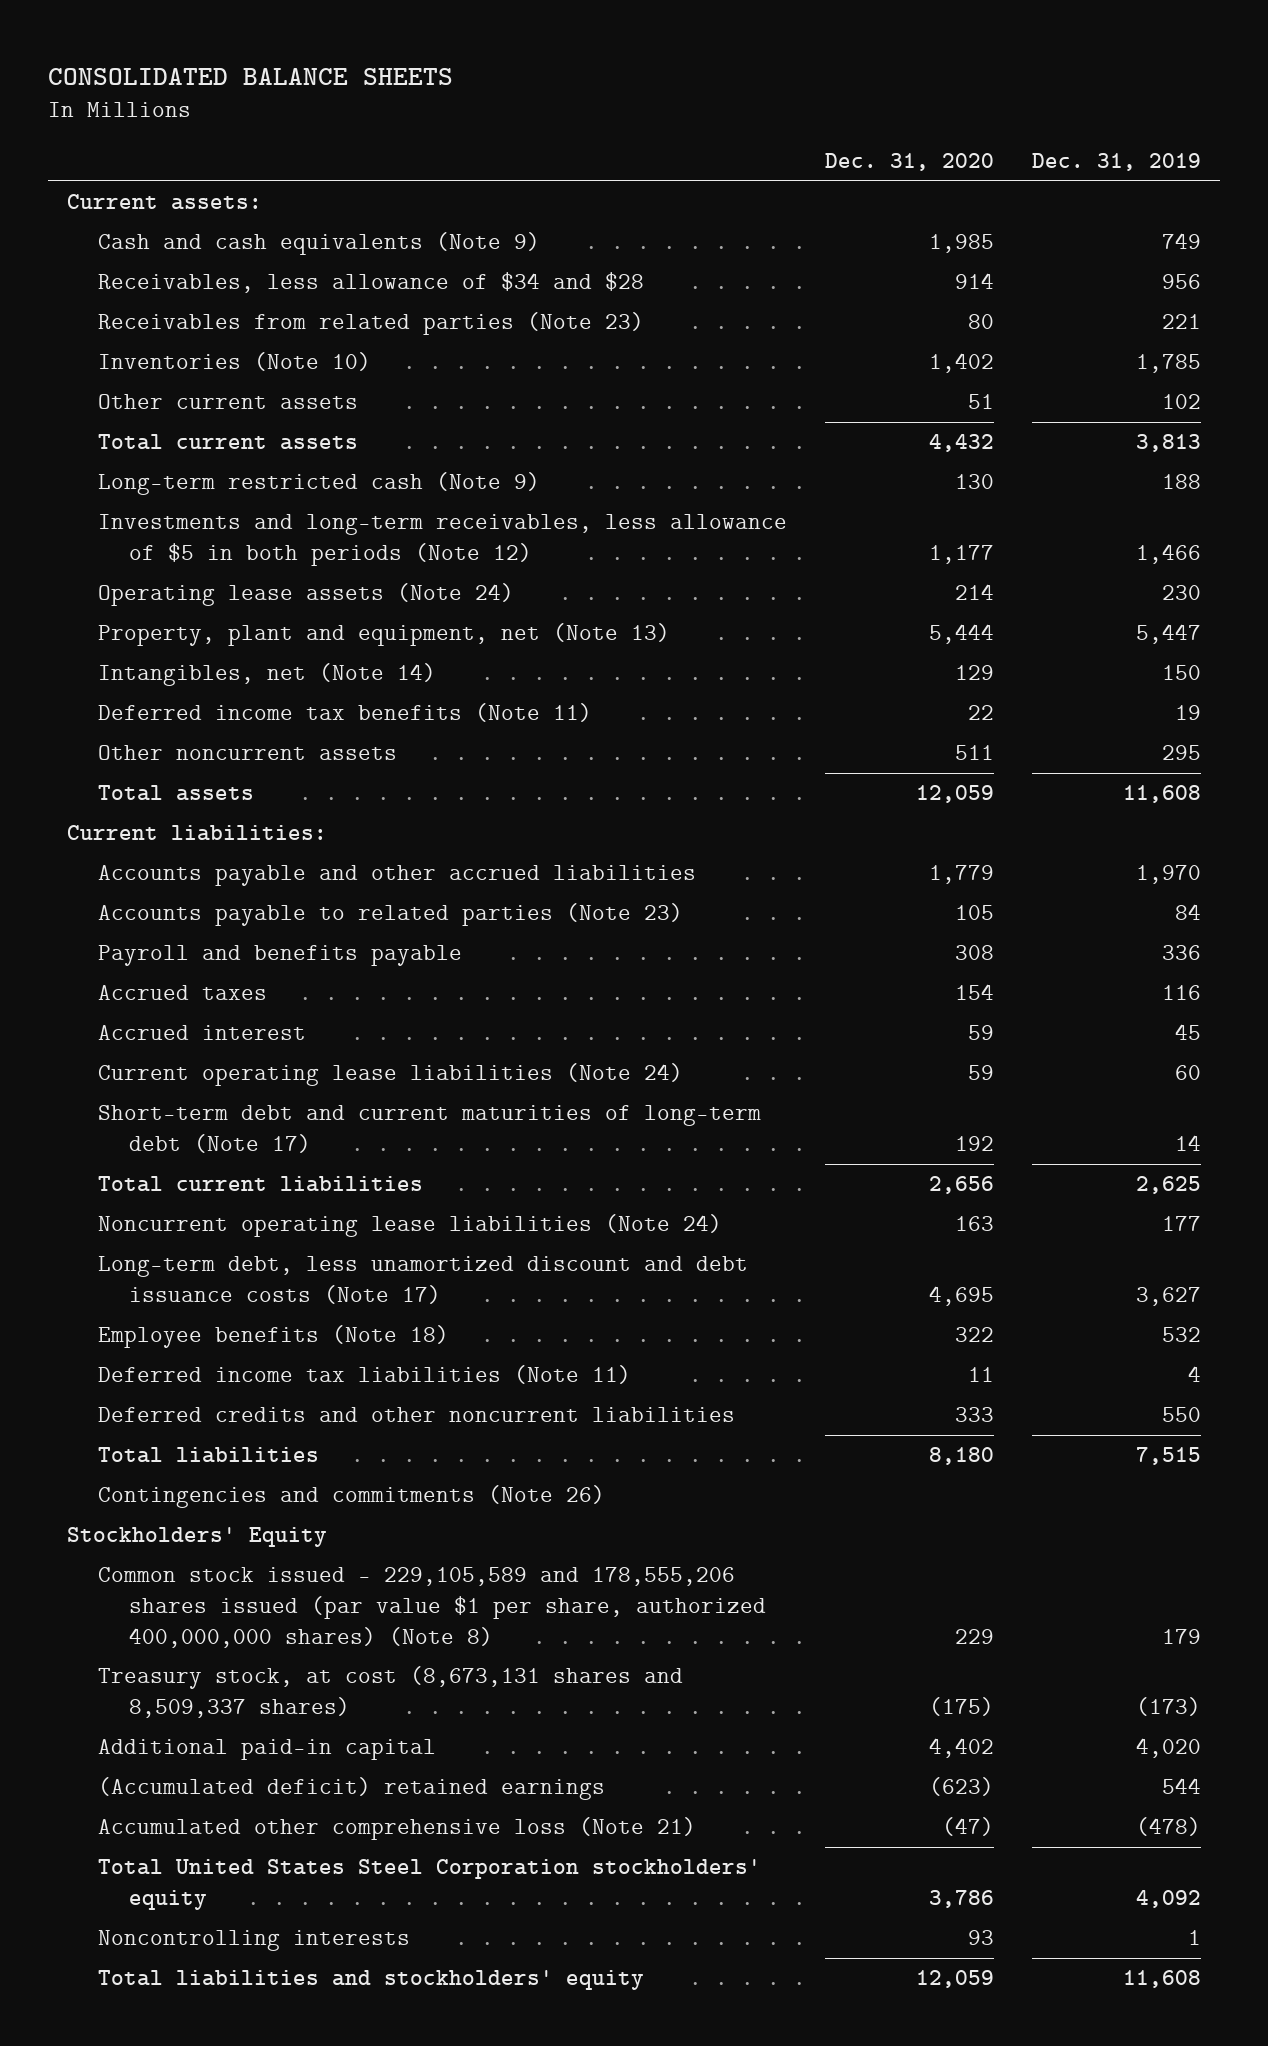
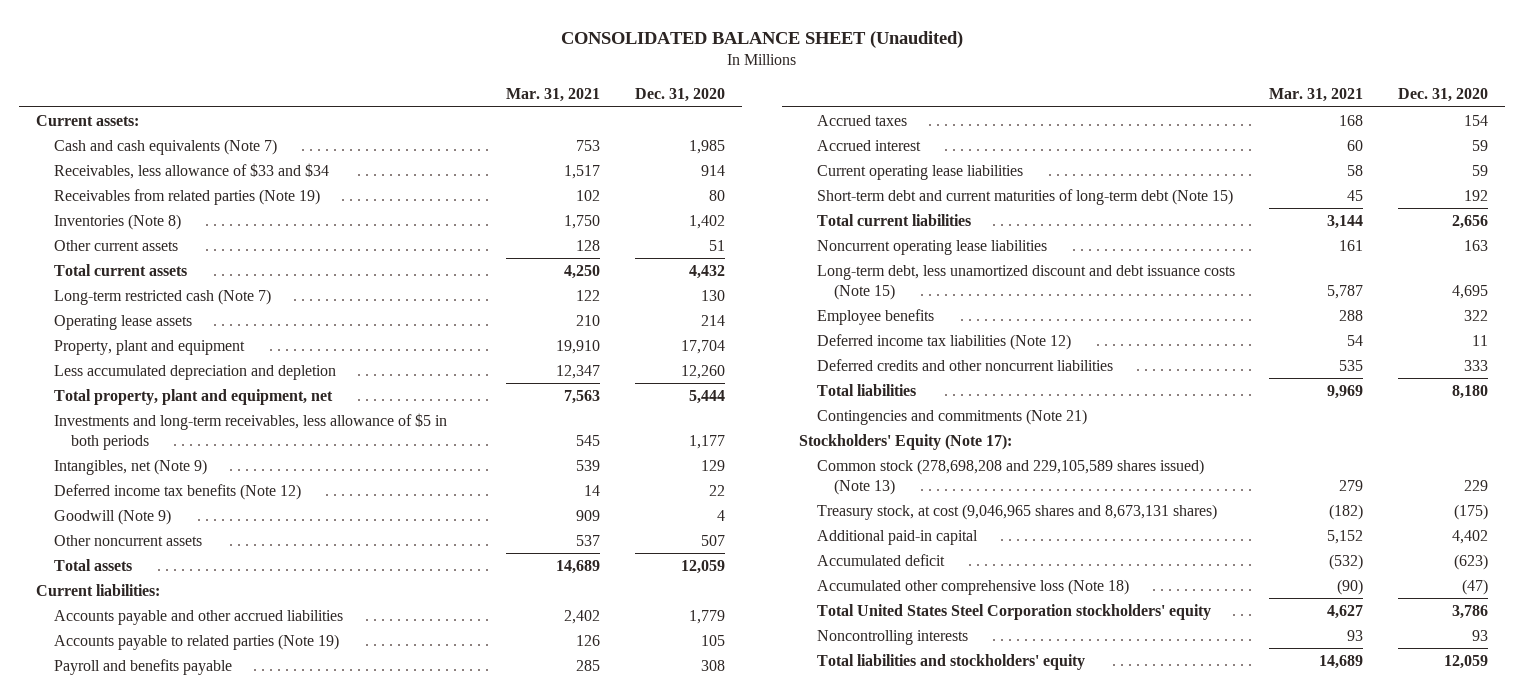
- CONSOLIDATED BALANCE SHEETS
+ CONSOLIDATED BALANCE SHEET (Unaudited)
- | Dec. 31, 2020 | Dec. 31, 2019
+ | Mar. 31, 2021 | Dec. 31, 2020
- Cash and cash equivalents (Note 9) | 1,985 | 749
- Receivables, less allowance of $34 and $28 | 914 | 956
- Receivables from related parties (Note 23) | 80 | 221
- Inventories (Note 10) | 1,402 | 1,785
+ Cash and cash equivalents (Note 7) | 753 | 1,985
+ Receivables, less allowance of $33 and $34 | 1,517 | 914
+ Receivables from related parties (Note 19) | 102 | 80
+ Inventories (Note 8) | 1,750 | 1,402
- Long-term restricted cash (Note 9) | 130 | 188
- Investments and long-term receivables, less allowance of $5 in both periods (Note 12) | 1,177 | 1,466
- Operating lease assets (Note 24) | 214 | 230
- Property, plant and equipment, net (Note 13) | 5,444 | 5,447
- Intangibles, net (Note 14) | 129 | 150
- Deferred income tax benefits (Note 11) | 22 | 19
- Other noncurrent assets | 511 | 295
+ Long-term restricted cash (Note 7) | 122 | 130
+ Operating lease assets | 210 | 214
+ Property, plant and equipment | 19,910 | 17,704
+ Less accumulated depreciation and depletion | 12,347 | 12,260
+ Total property, plant and equipment, net | 7,563 | 5,444
+ Investments and long-term receivables, less allowance of $5 in both periods | 545 | 1,177
+ Intangibles, net (Note 9) | 539 | 129
+ Deferred income tax benefits (Note 12) | 14 | 22
+ Goodwill (Note 9) | 909 | 4
+ Other noncurrent assets | 537 | 507
- Accounts payable to related parties (Note 23) | 105 | 84
+ Accounts payable to related parties (Note 19) | 126 | 105
- Current operating lease liabilities (Note 24) | 59 | 60
- Short-term debt and current maturities of long-term debt (Note 17) | 192 | 14
+ Current operating lease liabilities | 58 | 59
+ Short-term debt and current maturities of long-term debt (Note 15) | 45 | 192
- Noncurrent operating lease liabilities (Note 24) | 163 | 177
- Long-term debt, less unamortized discount and debt issuance costs (Note 17) | 4,695 | 3,627
- Employee benefits (Note 18) | 322 | 532
- Deferred income tax liabilities (Note 11) | 11 | 4
+ Noncurrent operating lease liabilities | 161 | 163
+ Long-term debt, less unamortized discount and debt issuance costs (Note 15) | 5,787 | 4,695
+ Employee benefits | 288 | 322
+ Deferred income tax liabilities (Note 12) | 54 | 11
- Contingencies and commitments (Note 26)
- Stockholders' Equity
- Common stock issued - 229,105,589 and 178,555,206 shares issued (par value $1 per share, authorized 400,000,000 shares) (Note 8) | 229 | 179
- Treasury stock, at cost (8,673,131 shares and 8,509,337 shares) | (175) | (173)
+ Contingencies and commitments (Note 21)
+ Stockholders' Equity (Note 17):
+ Common stock (278,698,208 and 229,105,589 shares issued) (Note 13) | 279 | 229
+ Treasury stock, at cost (9,046,965 shares and 8,673,131 shares) | (182) | (175)
- (Accumulated deficit) retained earnings | (623) | 544
- Accumulated other comprehensive loss (Note 21) | (47) | (478)
+ Accumulated deficit | (532) | (623)
+ Accumulated other comprehensive loss (Note 18) | (90) | (47)

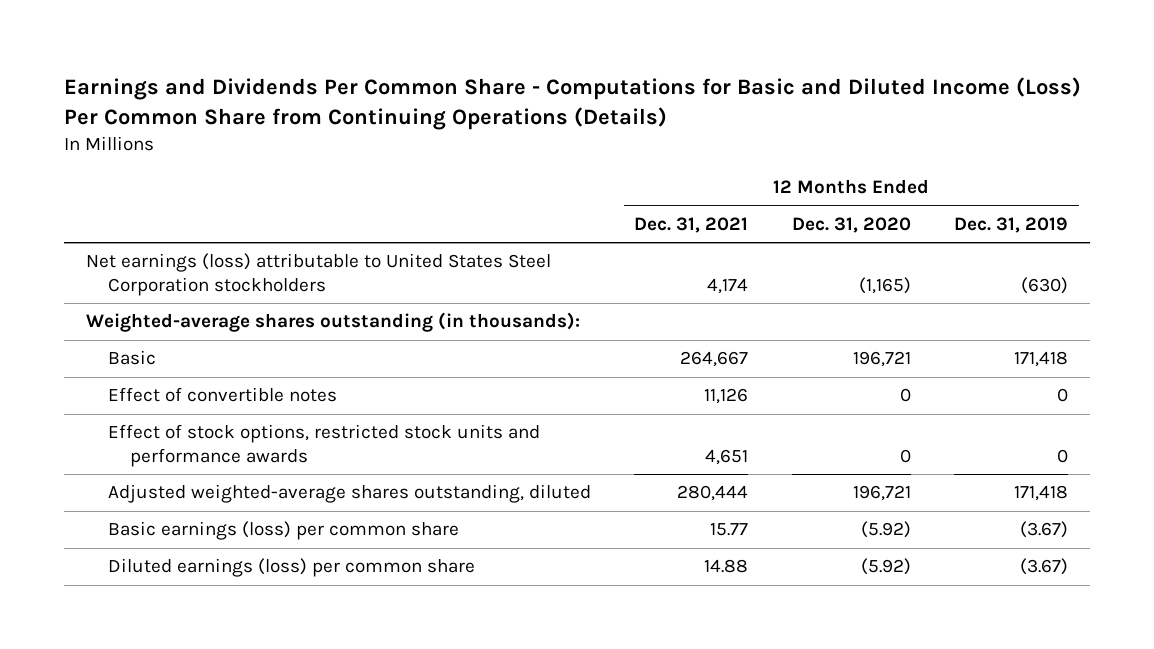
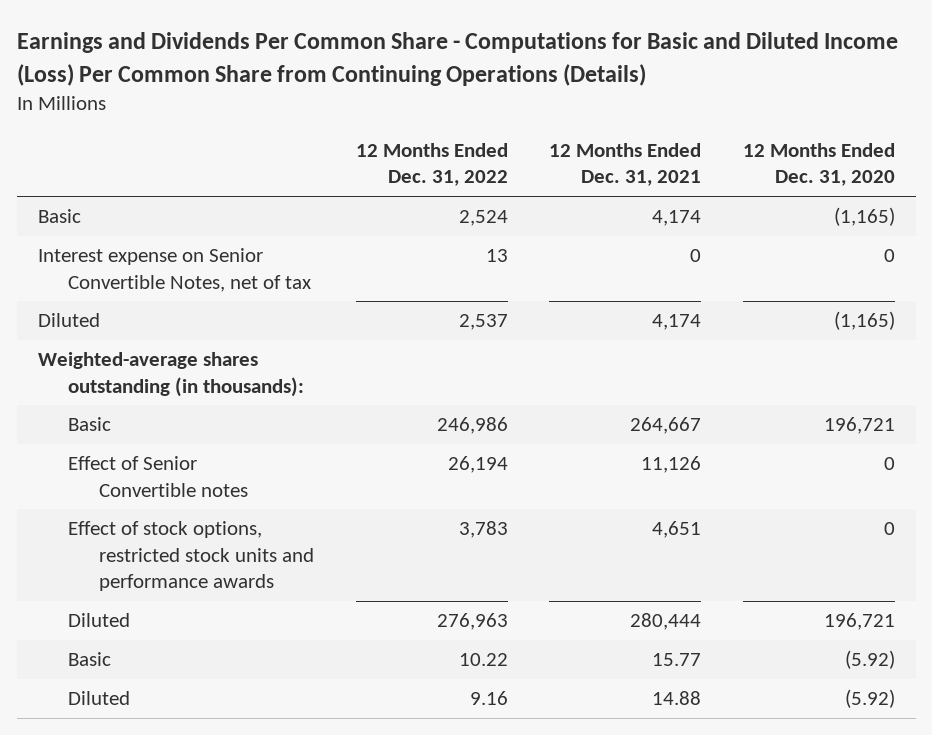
- | 12 Months Ended Dec. 31, 2021 | 12 Months Ended Dec. 31, 2020 | 12 Months Ended Dec. 31, 2019
+ | 12 Months Ended Dec. 31, 2022 | 12 Months Ended Dec. 31, 2021 | 12 Months Ended Dec. 31, 2020
- Net earnings (loss) attributable to United States Steel Corporation stockholders | 4,174 | (1,165) | (630)
+ Basic | 2,524 | 4,174 | (1,165)
+ Interest expense on Senior Convertible Notes, net of tax | 13 | 0 | 0
+ Diluted | 2,537 | 4,174 | (1,165)
- Effect of convertible notes | 11,126 | 0 | 0
+ Effect of Senior Convertible notes | 26,194 | 11,126 | 0
- Adjusted weighted-average shares outstanding, diluted | 280,444 | 196,721 | 171,418
- Basic earnings (loss) per common share | 15.77 | (5.92) | (3.67)
- Diluted earnings (loss) per common share | 14.88 | (5.92) | (3.67)
+ Diluted | 276,963 | 280,444 | 196,721
+ Basic | 10.22 | 15.77 | (5.92)
+ Diluted | 9.16 | 14.88 | (5.92)

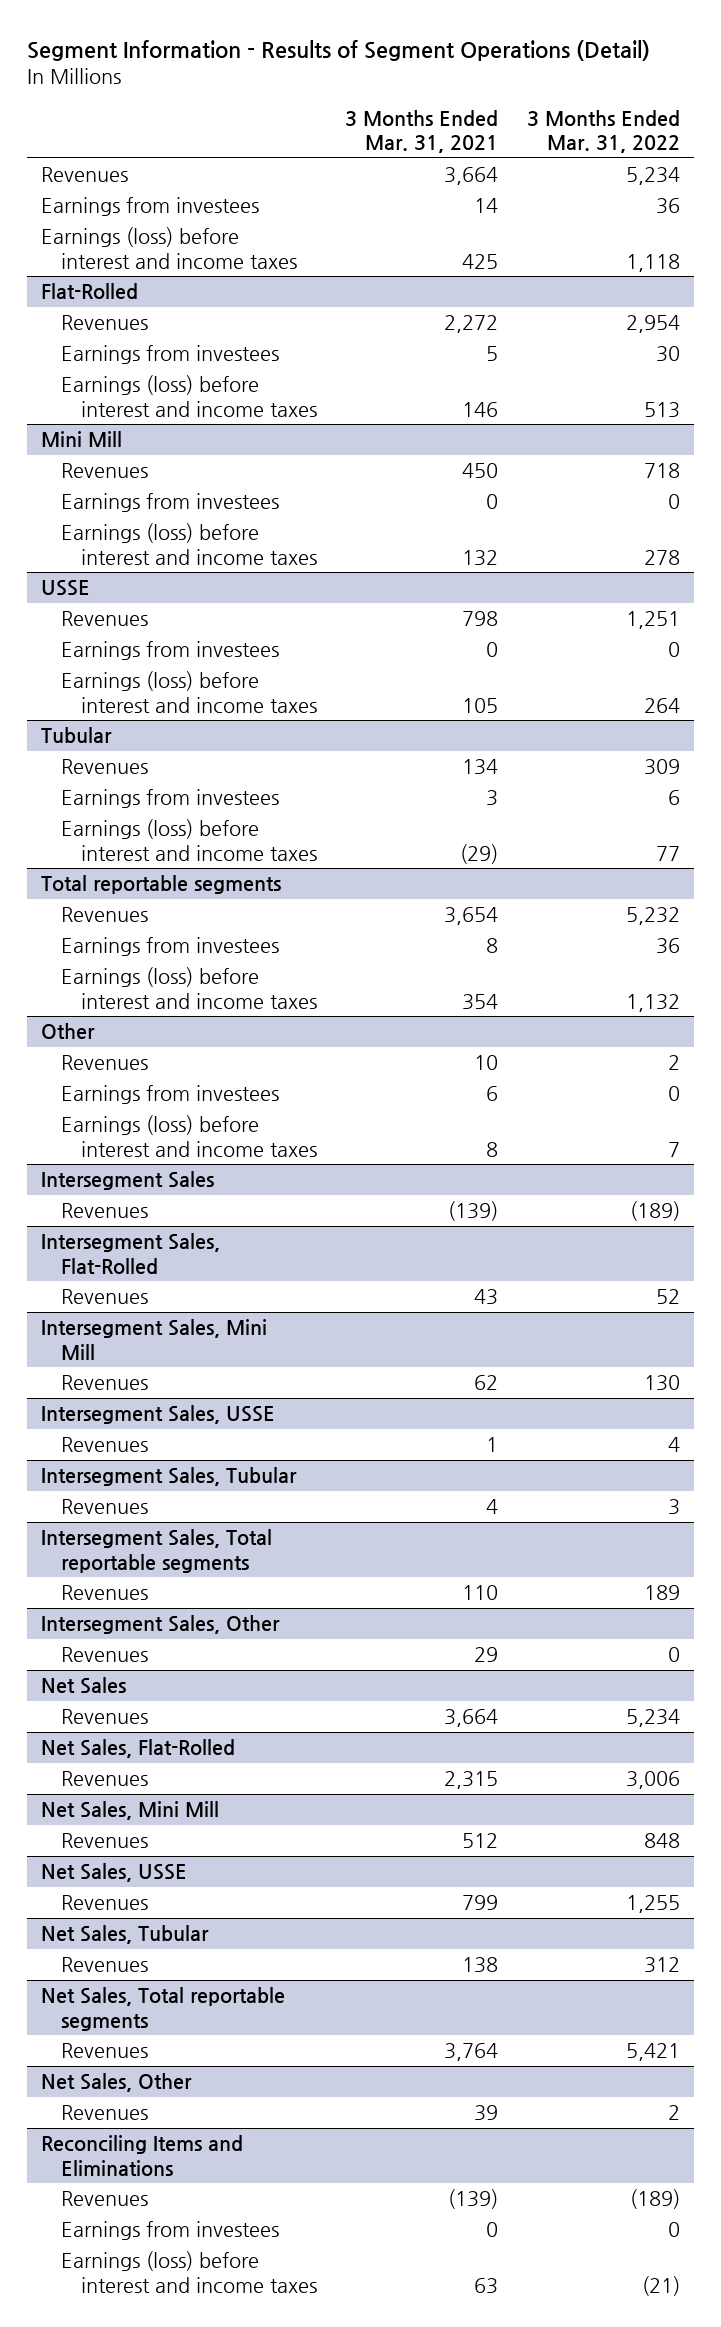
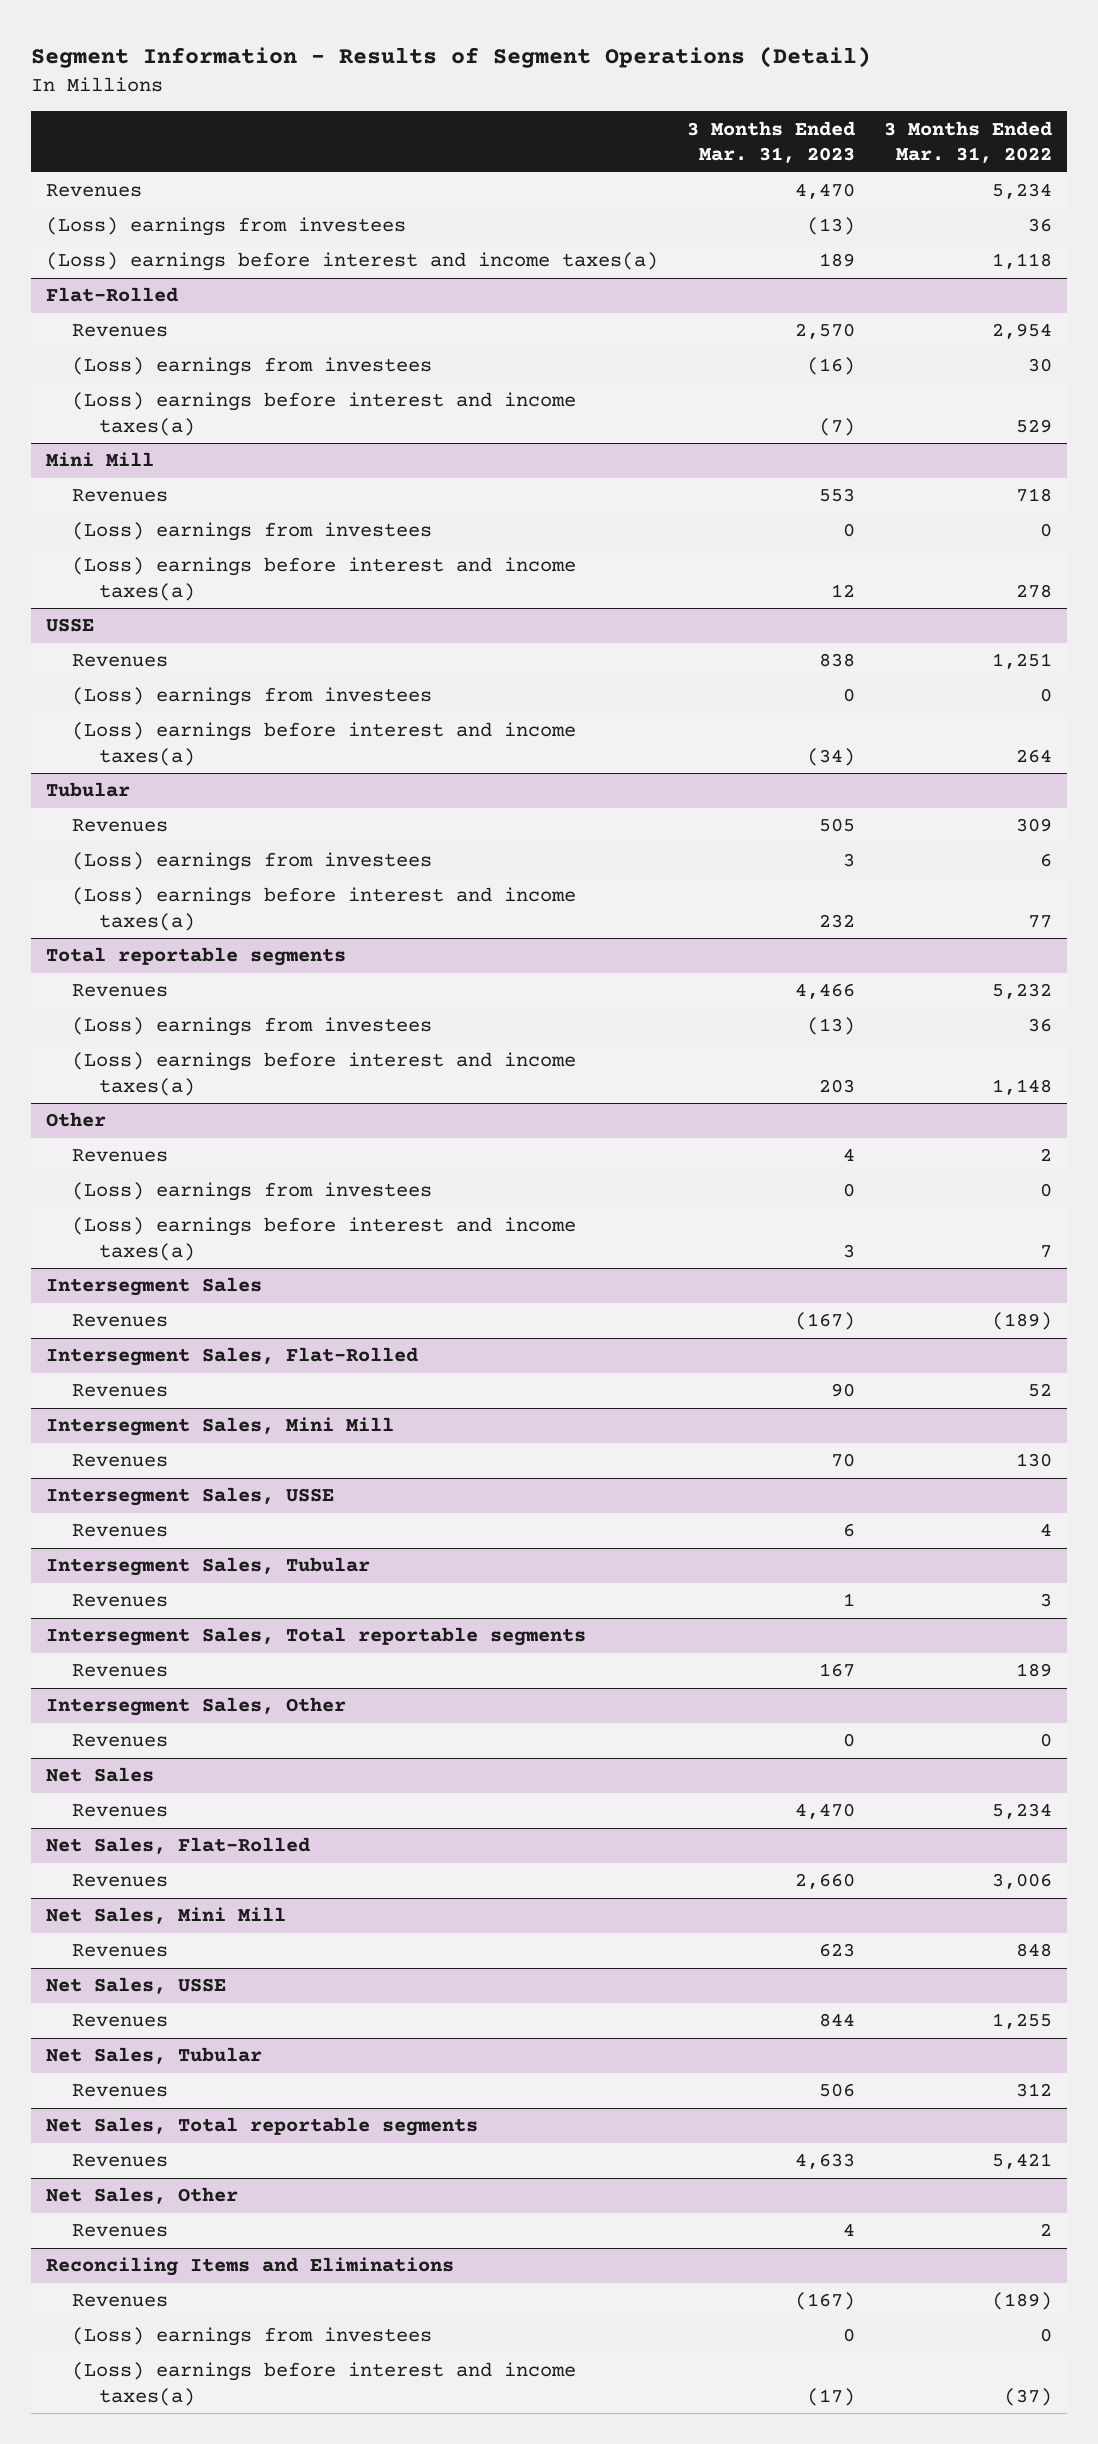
- | 3 Months Ended Mar. 31, 2021 | 3 Months Ended Mar. 31, 2022
+ | 3 Months Ended Mar. 31, 2023 | 3 Months Ended Mar. 31, 2022
- Earnings from investees | 14 | 36
- Earnings (loss) before interest and income taxes | 425 | 1,118
+ (Loss) earnings from investees | (13) | 36
+ (Loss) earnings before interest and income taxes(a) | 189 | 1,118
@ Flat-Rolled
- Earnings from investees | 5 | 30
- Earnings (loss) before interest and income taxes | 146 | 513
+ (Loss) earnings from investees | (16) | 30
+ (Loss) earnings before interest and income taxes(a) | (7) | 529
@ Mini Mill
- Earnings from investees | 0 | 0
- Earnings (loss) before interest and income taxes | 132 | 278
+ (Loss) earnings from investees | 0 | 0
+ (Loss) earnings before interest and income taxes(a) | 12 | 278
@ USSE
- Earnings from investees | 0 | 0
- Earnings (loss) before interest and income taxes | 105 | 264
+ (Loss) earnings from investees | 0 | 0
+ (Loss) earnings before interest and income taxes(a) | (34) | 264
@ Tubular
- Earnings from investees | 3 | 6
- Earnings (loss) before interest and income taxes | (29) | 77
+ (Loss) earnings from investees | 3 | 6
+ (Loss) earnings before interest and income taxes(a) | 232 | 77
@ Total reportable segments
- Earnings from investees | 8 | 36
- Earnings (loss) before interest and income taxes | 354 | 1,132
+ (Loss) earnings from investees | (13) | 36
+ (Loss) earnings before interest and income taxes(a) | 203 | 1,148
@ Other
- Earnings from investees | 6 | 0
- Earnings (loss) before interest and income taxes | 8 | 7
+ (Loss) earnings from investees | 0 | 0
+ (Loss) earnings before interest and income taxes(a) | 3 | 7
@ Reconciling Items and Eliminations
- Earnings from investees | 0 | 0
- Earnings (loss) before interest and income taxes | 63 | (21)
+ (Loss) earnings from investees | 0 | 0
+ (Loss) earnings before interest and income taxes(a) | (17) | (37)

